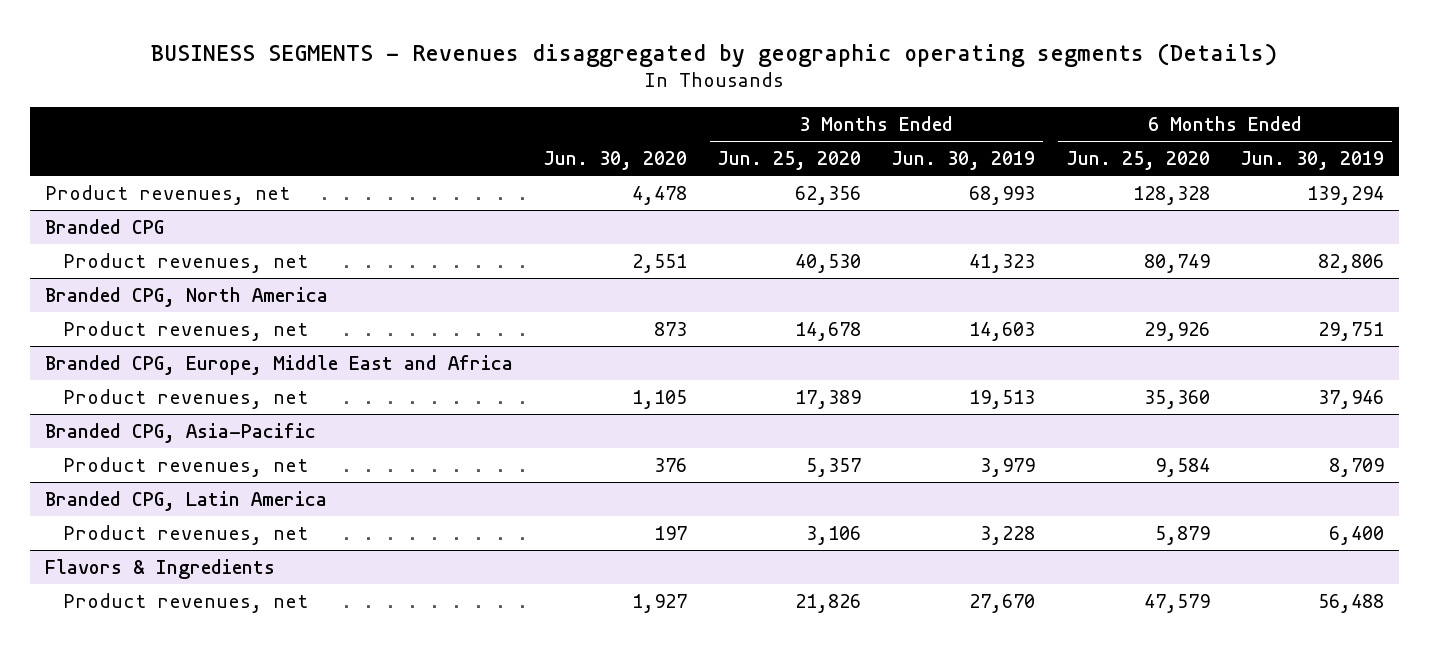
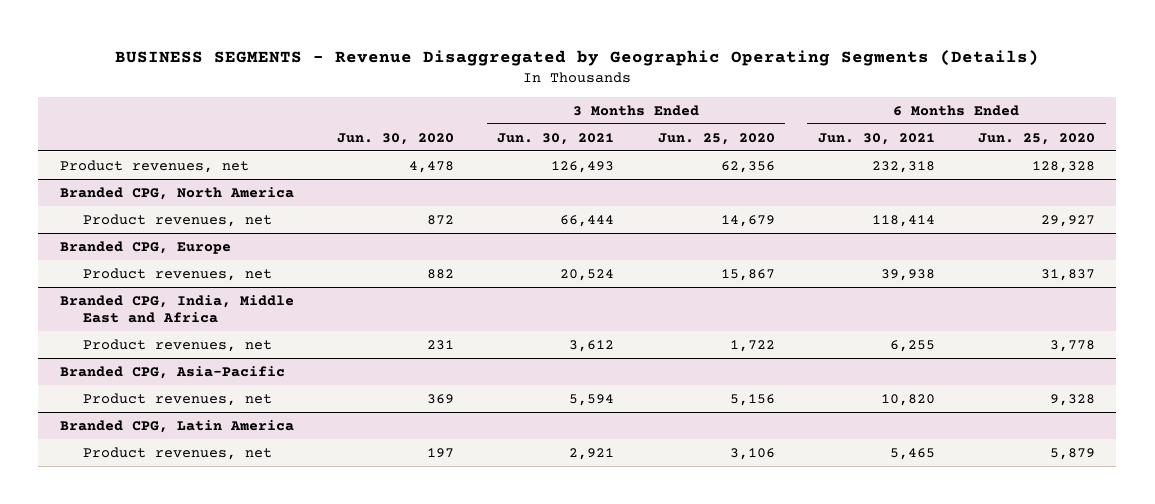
- BUSINESS SEGMENTS - Revenues disaggregated by geographic operating segments (Details)
+ BUSINESS SEGMENTS - Revenue Disaggregated by Geographic Operating Segments (Details)
- | Jun. 30, 2020 | 3 Months Ended Jun. 25, 2020 | 3 Months Ended Jun. 30, 2019 | 6 Months Ended Jun. 25, 2020 | 6 Months Ended Jun. 30, 2019
+ | Jun. 30, 2020 | 3 Months Ended Jun. 30, 2021 | 3 Months Ended Jun. 25, 2020 | 6 Months Ended Jun. 30, 2021 | 6 Months Ended Jun. 25, 2020
- Branded CPG
- Product revenues, net | 2,551 | 40,530 | 41,323 | 80,749 | 82,806
@ Branded CPG, North America
- Product revenues, net | 873 | 14,678 | 14,603 | 29,926 | 29,751
- Branded CPG, Europe, Middle East and Africa
- Product revenues, net | 1,105 | 17,389 | 19,513 | 35,360 | 37,946
@ Branded CPG, North America
+ Product revenues, net | 872 | 66,444 | 14,679 | 118,414 | 29,927
+ Branded CPG, Europe
+ Product revenues, net | 882 | 20,524 | 15,867 | 39,938 | 31,837
+ Branded CPG, India, Middle East and Africa
+ Product revenues, net | 231 | 3,612 | 1,722 | 6,255 | 3,778
@ Branded CPG, Asia-Pacific
- Product revenues, net | 376 | 5,357 | 3,979 | 9,584 | 8,709
+ Product revenues, net | 369 | 5,594 | 5,156 | 10,820 | 9,328
- Flavors & Ingredients
- Product revenues, net | 1,927 | 21,826 | 27,670 | 47,579 | 56,488

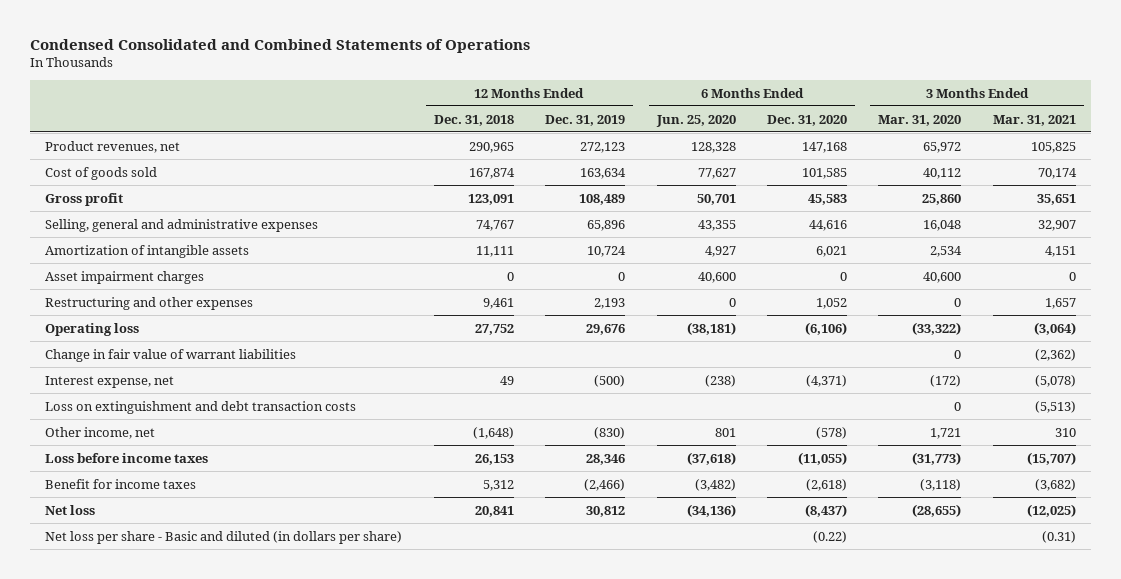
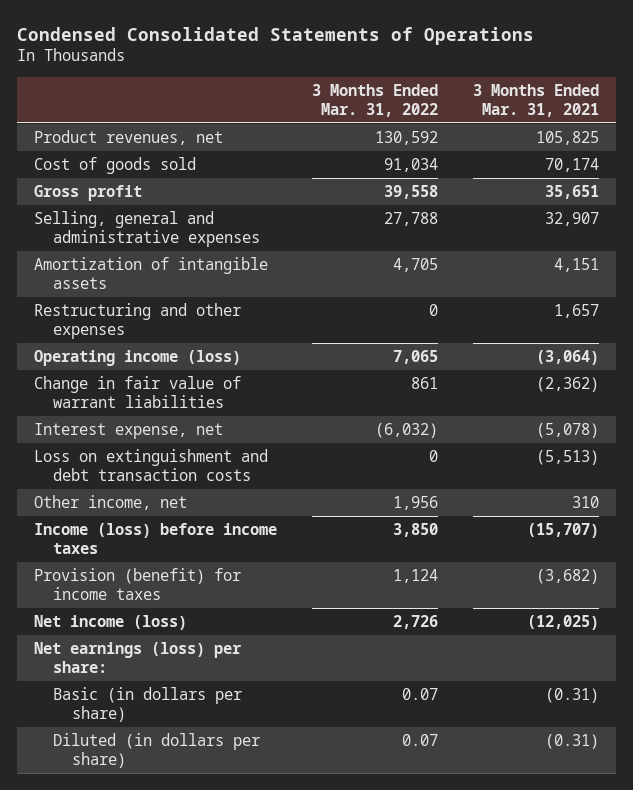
- Condensed Consolidated and Combined Statements of Operations
+ Condensed Consolidated Statements of Operations
- | 12 Months Ended Dec. 31, 2018 | 12 Months Ended Dec. 31, 2019 | 6 Months Ended Jun. 25, 2020 | 6 Months Ended Dec. 31, 2020 | 3 Months Ended Mar. 31, 2020 | 3 Months Ended Mar. 31, 2021
+ | 3 Months Ended Mar. 31, 2022 | 3 Months Ended Mar. 31, 2021
- Asset impairment charges | 0 | 0 | 40,600 | 0 | 40,600 | 0
- Operating loss | 27,752 | 29,676 | (38,181) | (6,106) | (33,322) | (3,064)
+ Operating income (loss) | 7,065 | (3,064)
- Loss before income taxes | 26,153 | 28,346 | (37,618) | (11,055) | (31,773) | (15,707)
- Benefit for income taxes | 5,312 | (2,466) | (3,482) | (2,618) | (3,118) | (3,682)
- Net loss | 20,841 | 30,812 | (34,136) | (8,437) | (28,655) | (12,025)
- Net loss per share - Basic and diluted (in dollars per share) | | | | (0.22) | | (0.31)
+ Income (loss) before income taxes | 3,850 | (15,707)
+ Provision (benefit) for income taxes | 1,124 | (3,682)
+ Net income (loss) | 2,726 | (12,025)
+ Net earnings (loss) per share:
+ Basic (in dollars per share) | 0.07 | (0.31)
+ Diluted (in dollars per share) | 0.07 | (0.31)

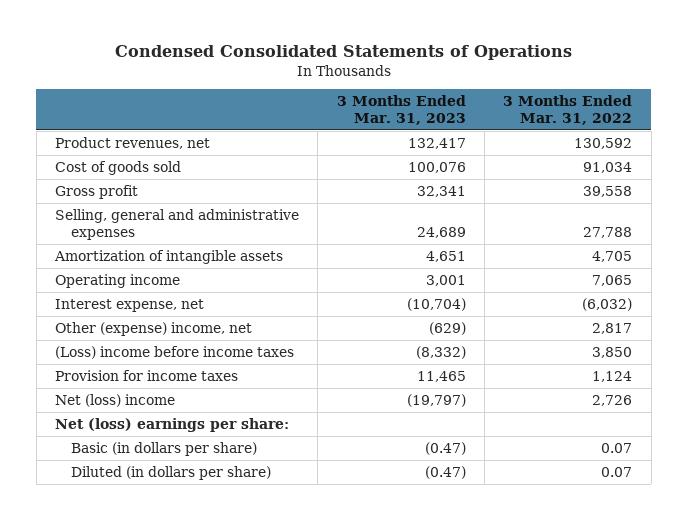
- | 3 Months Ended Mar. 31, 2022 | 3 Months Ended Mar. 31, 2021
+ | 3 Months Ended Mar. 31, 2023 | 3 Months Ended Mar. 31, 2022
- Restructuring and other expenses | 0 | 1,657
- Operating income (loss) | 7,065 | (3,064)
- Change in fair value of warrant liabilities | 861 | (2,362)
+ Operating income | 3,001 | 7,065
- Loss on extinguishment and debt transaction costs | 0 | (5,513)
- Other income, net | 1,956 | 310
- Income (loss) before income taxes | 3,850 | (15,707)
- Provision (benefit) for income taxes | 1,124 | (3,682)
- Net income (loss) | 2,726 | (12,025)
- Net earnings (loss) per share:
+ Other (expense) income, net | (629) | 2,817
+ (Loss) income before income taxes | (8,332) | 3,850
+ Provision for income taxes | 11,465 | 1,124
+ Net (loss) income | (19,797) | 2,726
+ Net (loss) earnings per share:

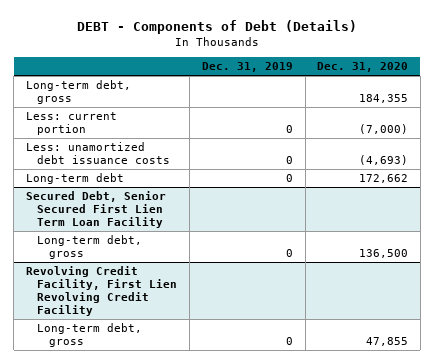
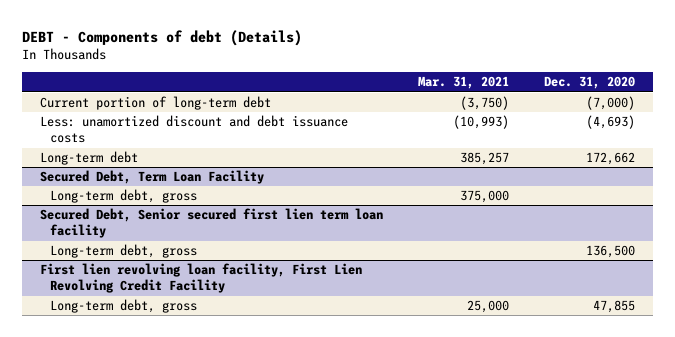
- DEBT - Components of Debt (Details)
+ DEBT - Components of debt (Details)
- | Dec. 31, 2019 | Dec. 31, 2020
+ | Mar. 31, 2021 | Dec. 31, 2020
- Long-term debt, gross | | 184,355
- Less: current portion | 0 | (7,000)
- Less: unamortized debt issuance costs | 0 | (4,693)
+ Current portion of long-term debt | (3,750) | (7,000)
+ Less: unamortized discount and debt issuance costs | (10,993) | (4,693)
- Secured Debt, Senior Secured First Lien Term Loan Facility
+ Secured Debt, Term Loan Facility
+ Long-term debt, gross | 375,000 |
+ Secured Debt, Senior secured first lien term loan facility
- Revolving Credit Facility, First Lien Revolving Credit Facility
+ First lien revolving loan facility, First Lien Revolving Credit Facility

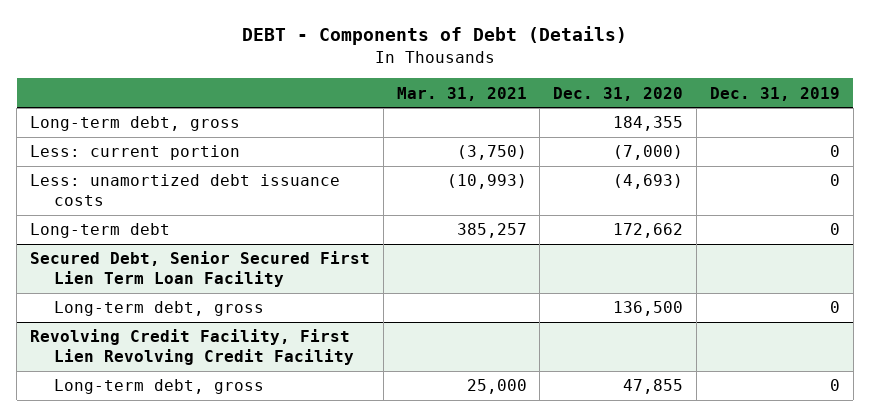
- DEBT - Components of debt (Details)
+ DEBT - Components of Debt (Details)
- | Mar. 31, 2021 | Dec. 31, 2020
+ | Mar. 31, 2021 | Dec. 31, 2020 | Dec. 31, 2019
- Current portion of long-term debt | (3,750) | (7,000)
- Less: unamortized discount and debt issuance costs | (10,993) | (4,693)
+ Long-term debt, gross | | 184,355 |
+ Less: current portion | (3,750) | (7,000) | 0
+ Less: unamortized debt issuance costs | (10,993) | (4,693) | 0
- Secured Debt, Term Loan Facility
- Long-term debt, gross | 375,000 |
- Secured Debt, Senior secured first lien term loan facility
+ Secured Debt, Senior Secured First Lien Term Loan Facility
- First lien revolving loan facility, First Lien Revolving Credit Facility
+ Revolving Credit Facility, First Lien Revolving Credit Facility

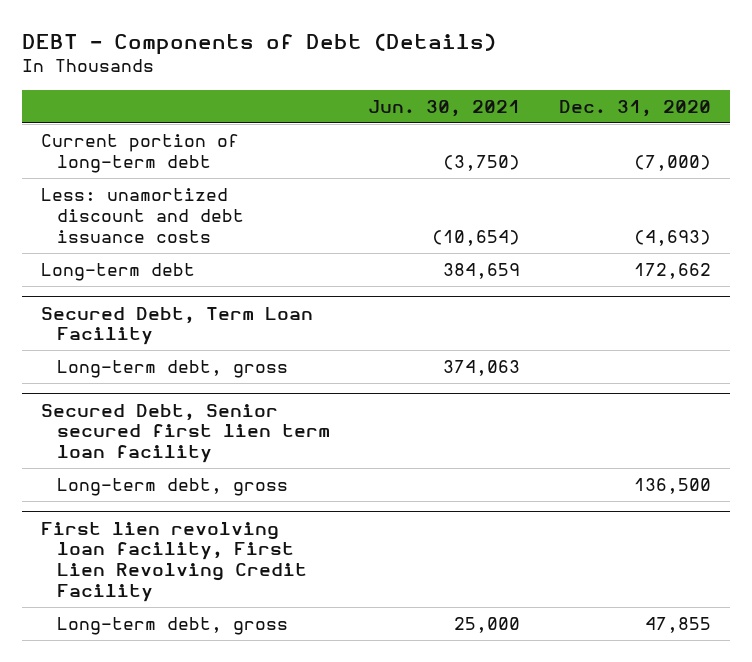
- | Mar. 31, 2021 | Dec. 31, 2020 | Dec. 31, 2019
+ | Jun. 30, 2021 | Dec. 31, 2020
- Long-term debt, gross | | 184,355 |
- Less: current portion | (3,750) | (7,000) | 0
- Less: unamortized debt issuance costs | (10,993) | (4,693) | 0
+ Current portion of long-term debt | (3,750) | (7,000)
+ Less: unamortized discount and debt issuance costs | (10,654) | (4,693)
- Secured Debt, Senior Secured First Lien Term Loan Facility
+ Secured Debt, Term Loan Facility
+ Long-term debt, gross | 374,063 |
+ Secured Debt, Senior secured first lien term loan facility
- Revolving Credit Facility, First Lien Revolving Credit Facility
+ First lien revolving loan facility, First Lien Revolving Credit Facility

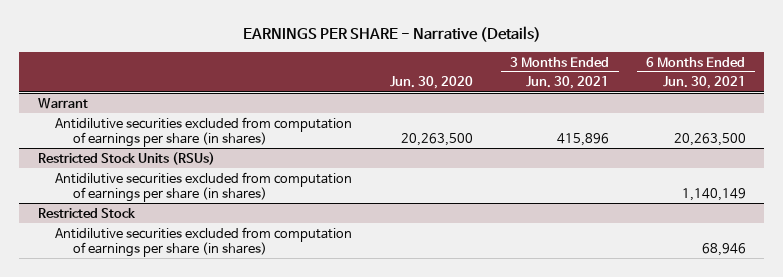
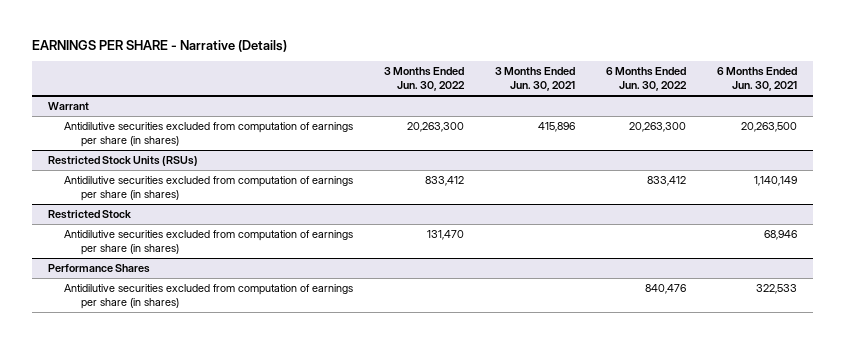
- | Jun. 30, 2020 | 3 Months Ended Jun. 30, 2021 | 6 Months Ended Jun. 30, 2021
+ | 3 Months Ended Jun. 30, 2022 | 3 Months Ended Jun. 30, 2021 | 6 Months Ended Jun. 30, 2022 | 6 Months Ended Jun. 30, 2021
+ Performance Shares
+ Antidilutive securities excluded from computation of earnings per share (in shares) | | | 840,476 | 322,533

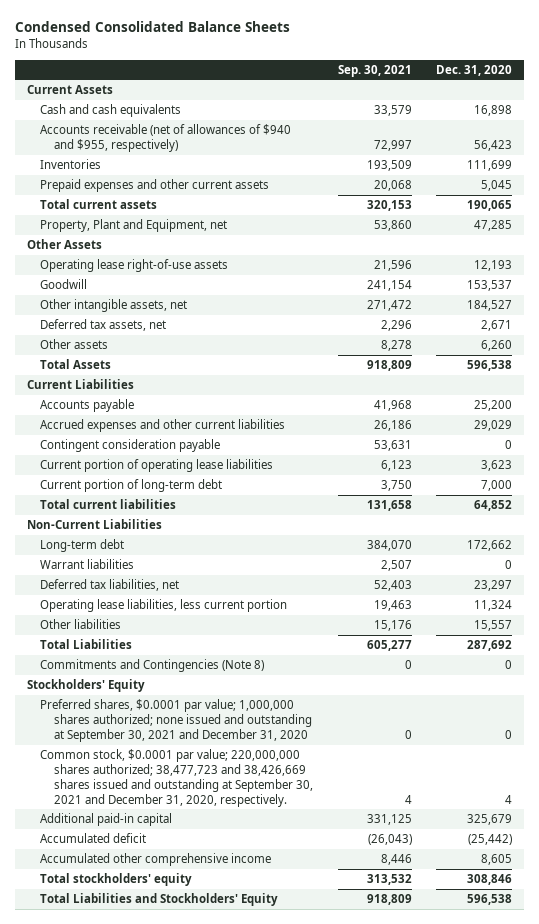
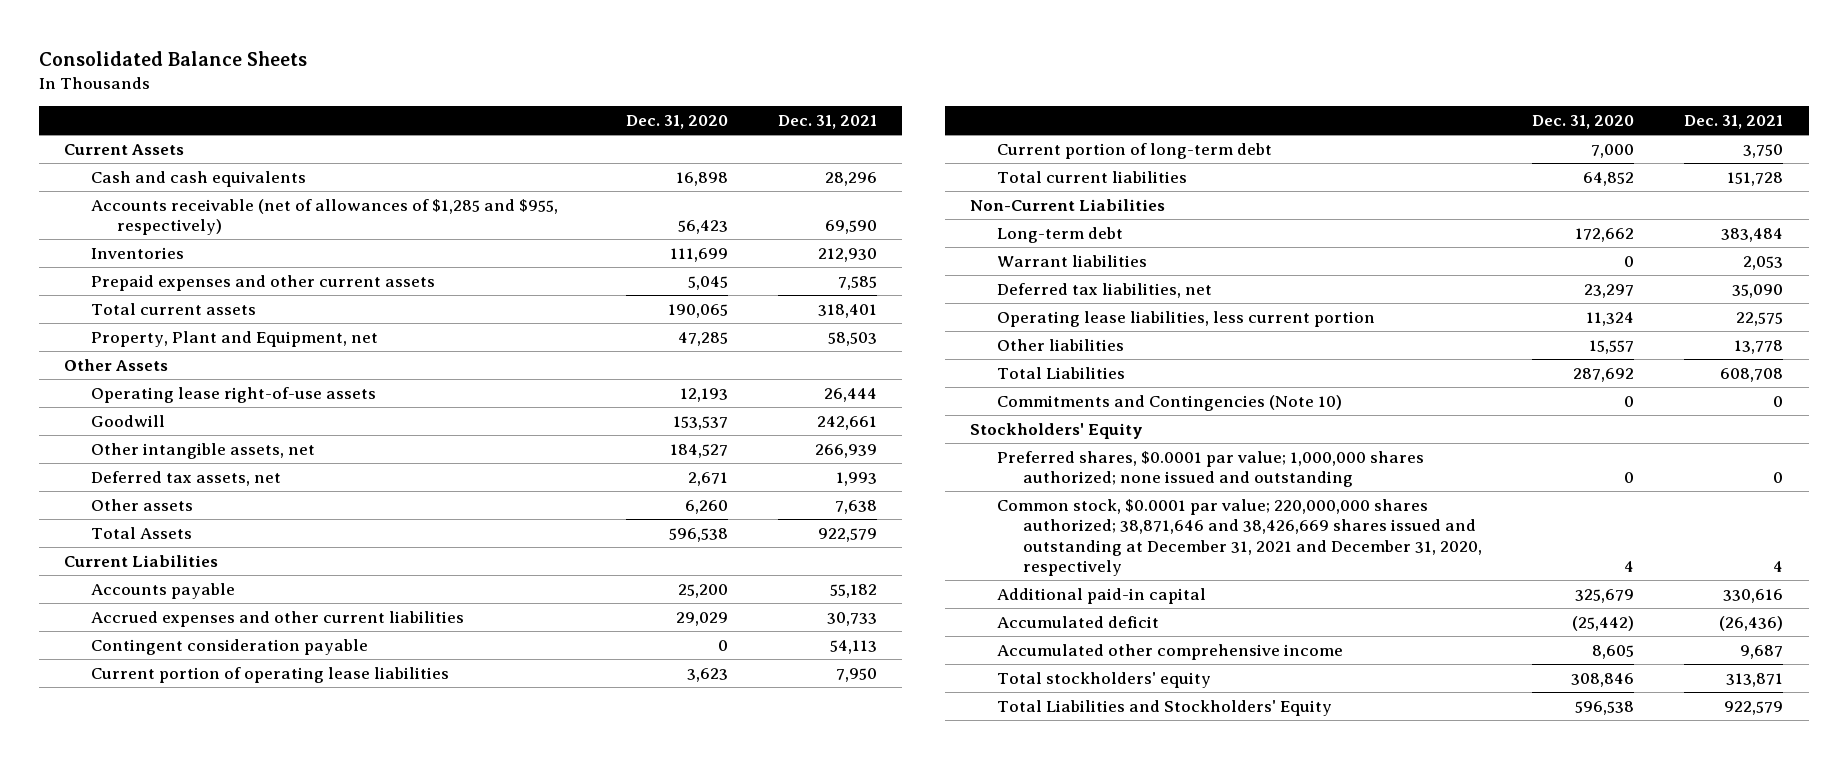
- Condensed Consolidated Balance Sheets
+ Consolidated Balance Sheets
- | Sep. 30, 2021 | Dec. 31, 2020
+ | Dec. 31, 2020 | Dec. 31, 2021
- Accounts receivable (net of allowances of $940 and $955, respectively) | 72,997 | 56,423
+ Accounts receivable (net of allowances of $1,285 and $955, respectively) | 56,423 | 69,590
- Commitments and Contingencies (Note 8) | 0 | 0
+ Commitments and Contingencies (Note 10) | 0 | 0
- Preferred shares, $0.0001 par value; 1,000,000 shares authorized; none issued and outstanding at September 30, 2021 and December 31, 2020 | 0 | 0
- Common stock, $0.0001 par value; 220,000,000 shares authorized; 38,477,723 and 38,426,669 shares issued and outstanding at September 30, 2021 and December 31, 2020, respectively. | 4 | 4
+ Preferred shares, $0.0001 par value; 1,000,000 shares authorized; none issued and outstanding | 0 | 0
+ Common stock, $0.0001 par value; 220,000,000 shares authorized; 38,871,646 and 38,426,669 shares issued and outstanding at December 31, 2021 and December 31, 2020, respectively | 4 | 4

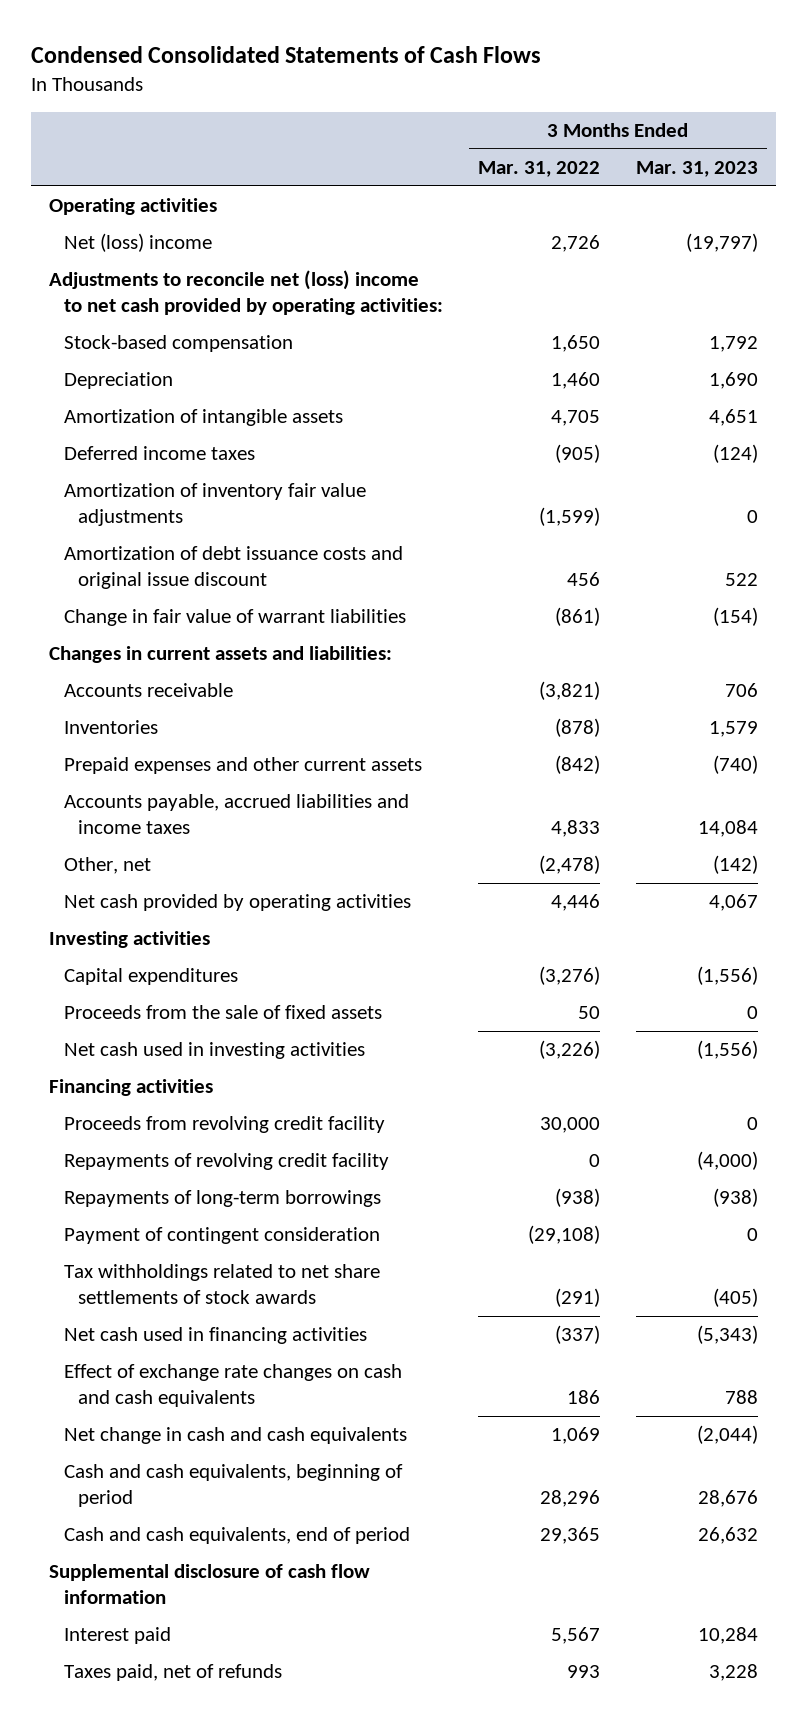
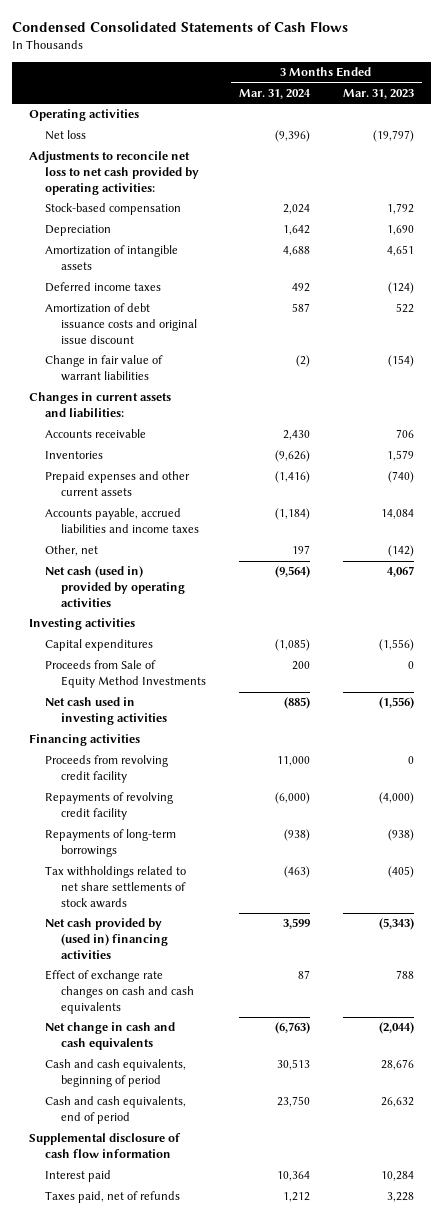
- | 3 Months Ended Mar. 31, 2022 | 3 Months Ended Mar. 31, 2023
+ | 3 Months Ended Mar. 31, 2024 | 3 Months Ended Mar. 31, 2023
- Net (loss) income | 2,726 | (19,797)
- Adjustments to reconcile net (loss) income to net cash provided by operating activities:
+ Net loss | (9,396) | (19,797)
+ Adjustments to reconcile net loss to net cash provided by operating activities:
- Amortization of inventory fair value adjustments | (1,599) | 0
- Net cash provided by operating activities | 4,446 | 4,067
+ Net cash (used in) provided by operating activities | (9,564) | 4,067
- Proceeds from the sale of fixed assets | 50 | 0
+ Proceeds from Sale of Equity Method Investments | 200 | 0
- Payment of contingent consideration | (29,108) | 0
- Net cash used in financing activities | (337) | (5,343)
+ Net cash provided by (used in) financing activities | 3,599 | (5,343)

